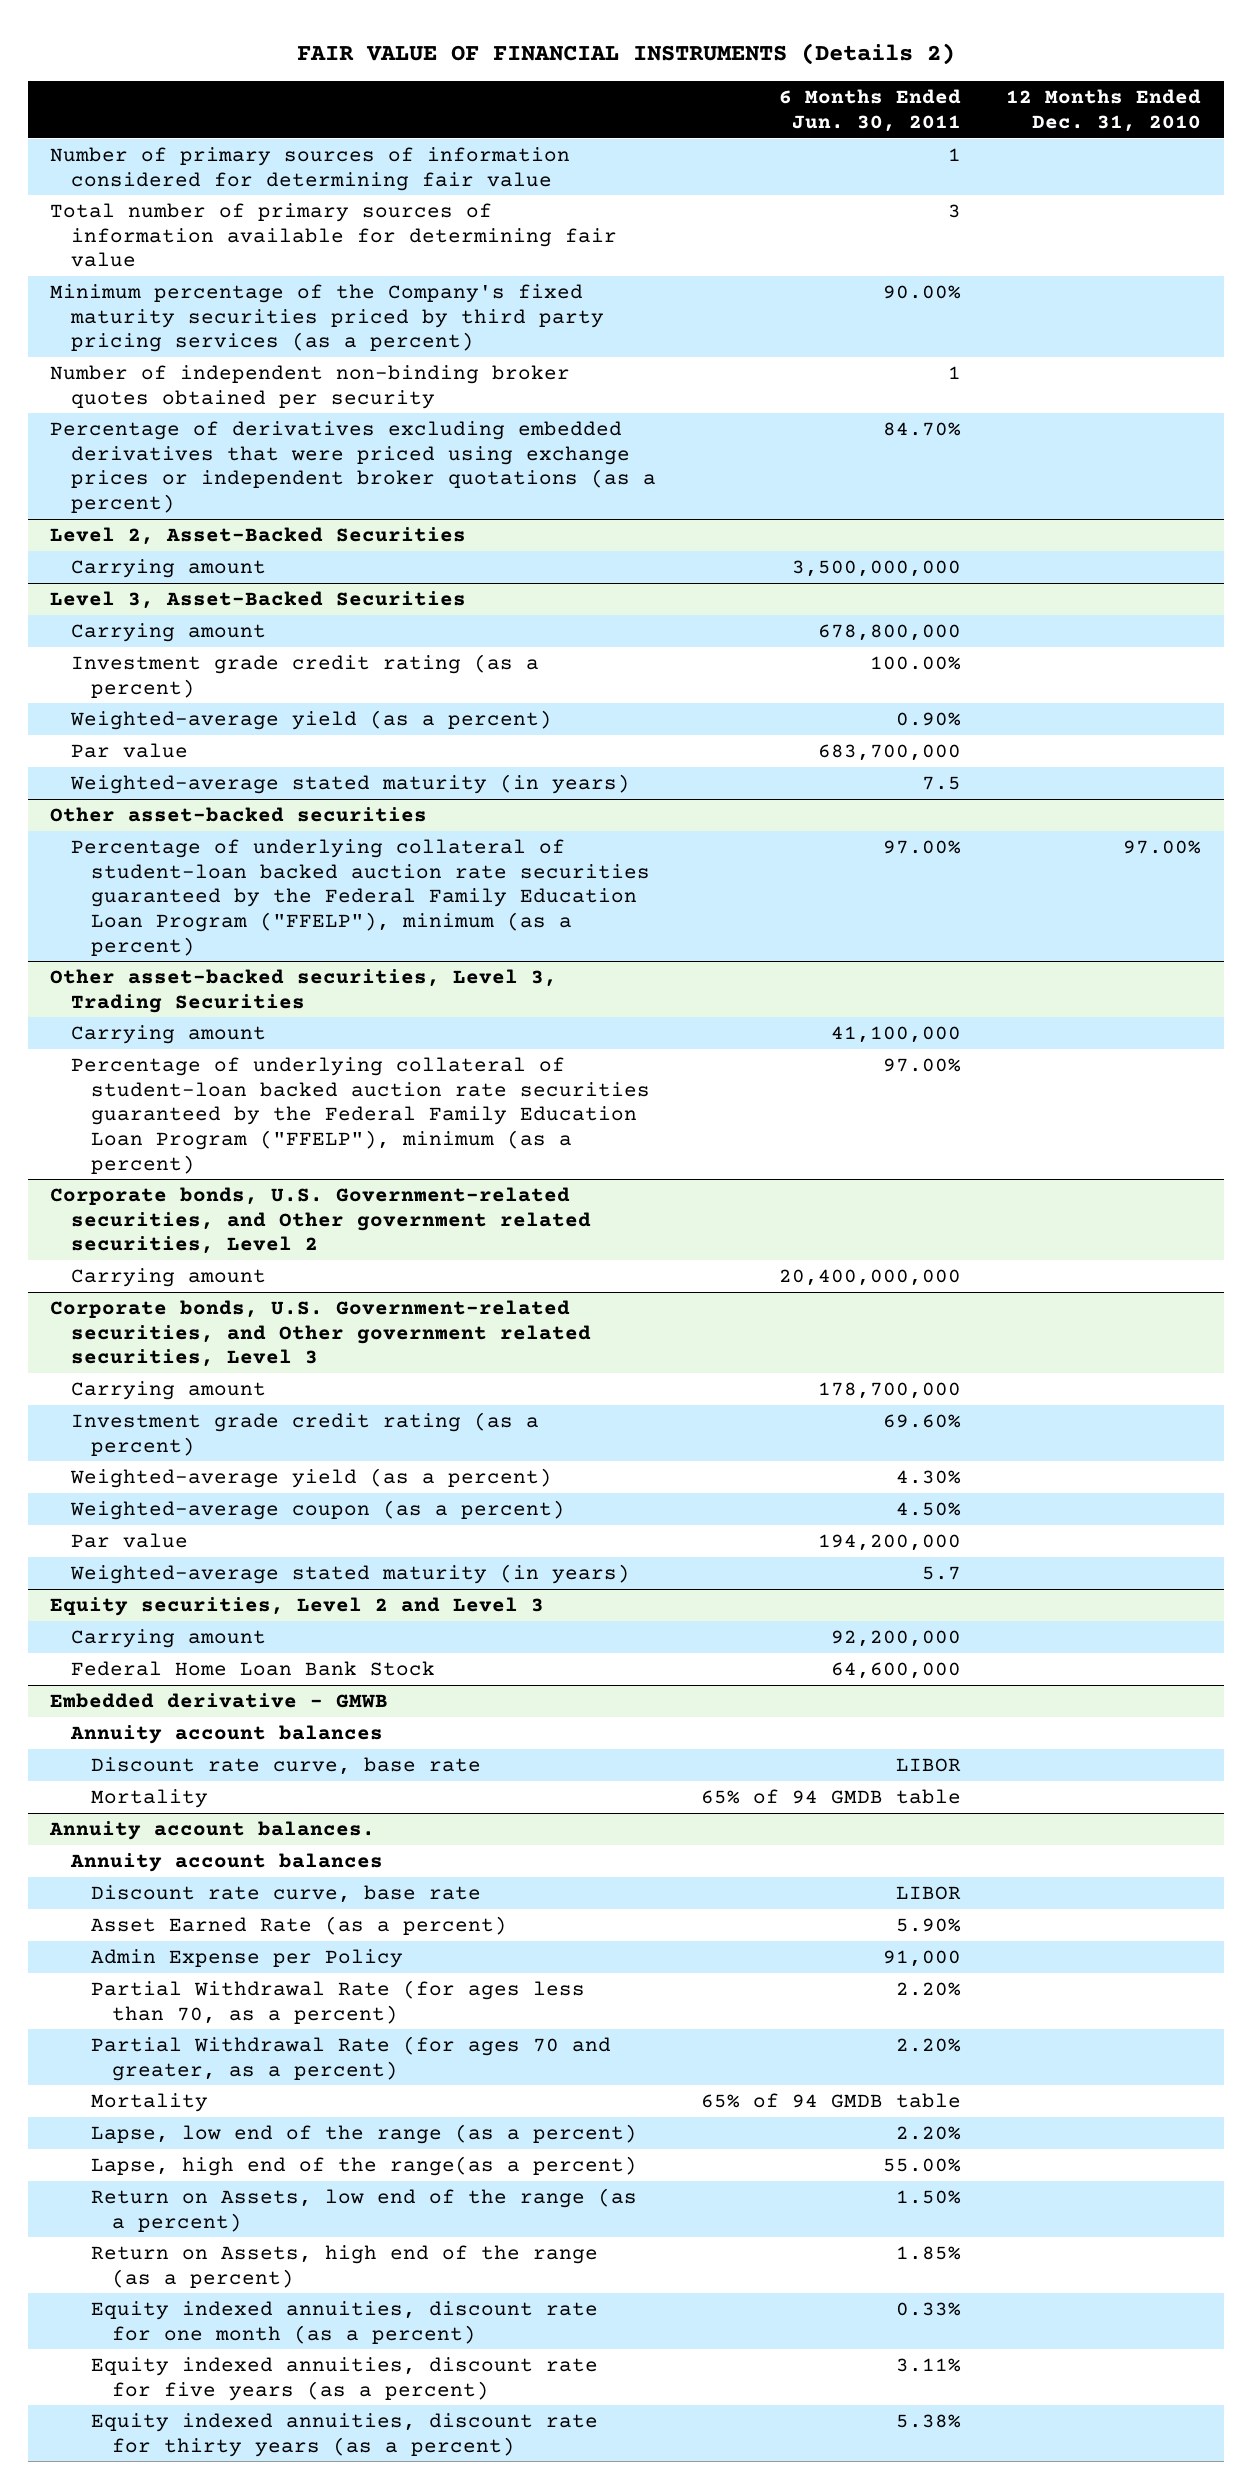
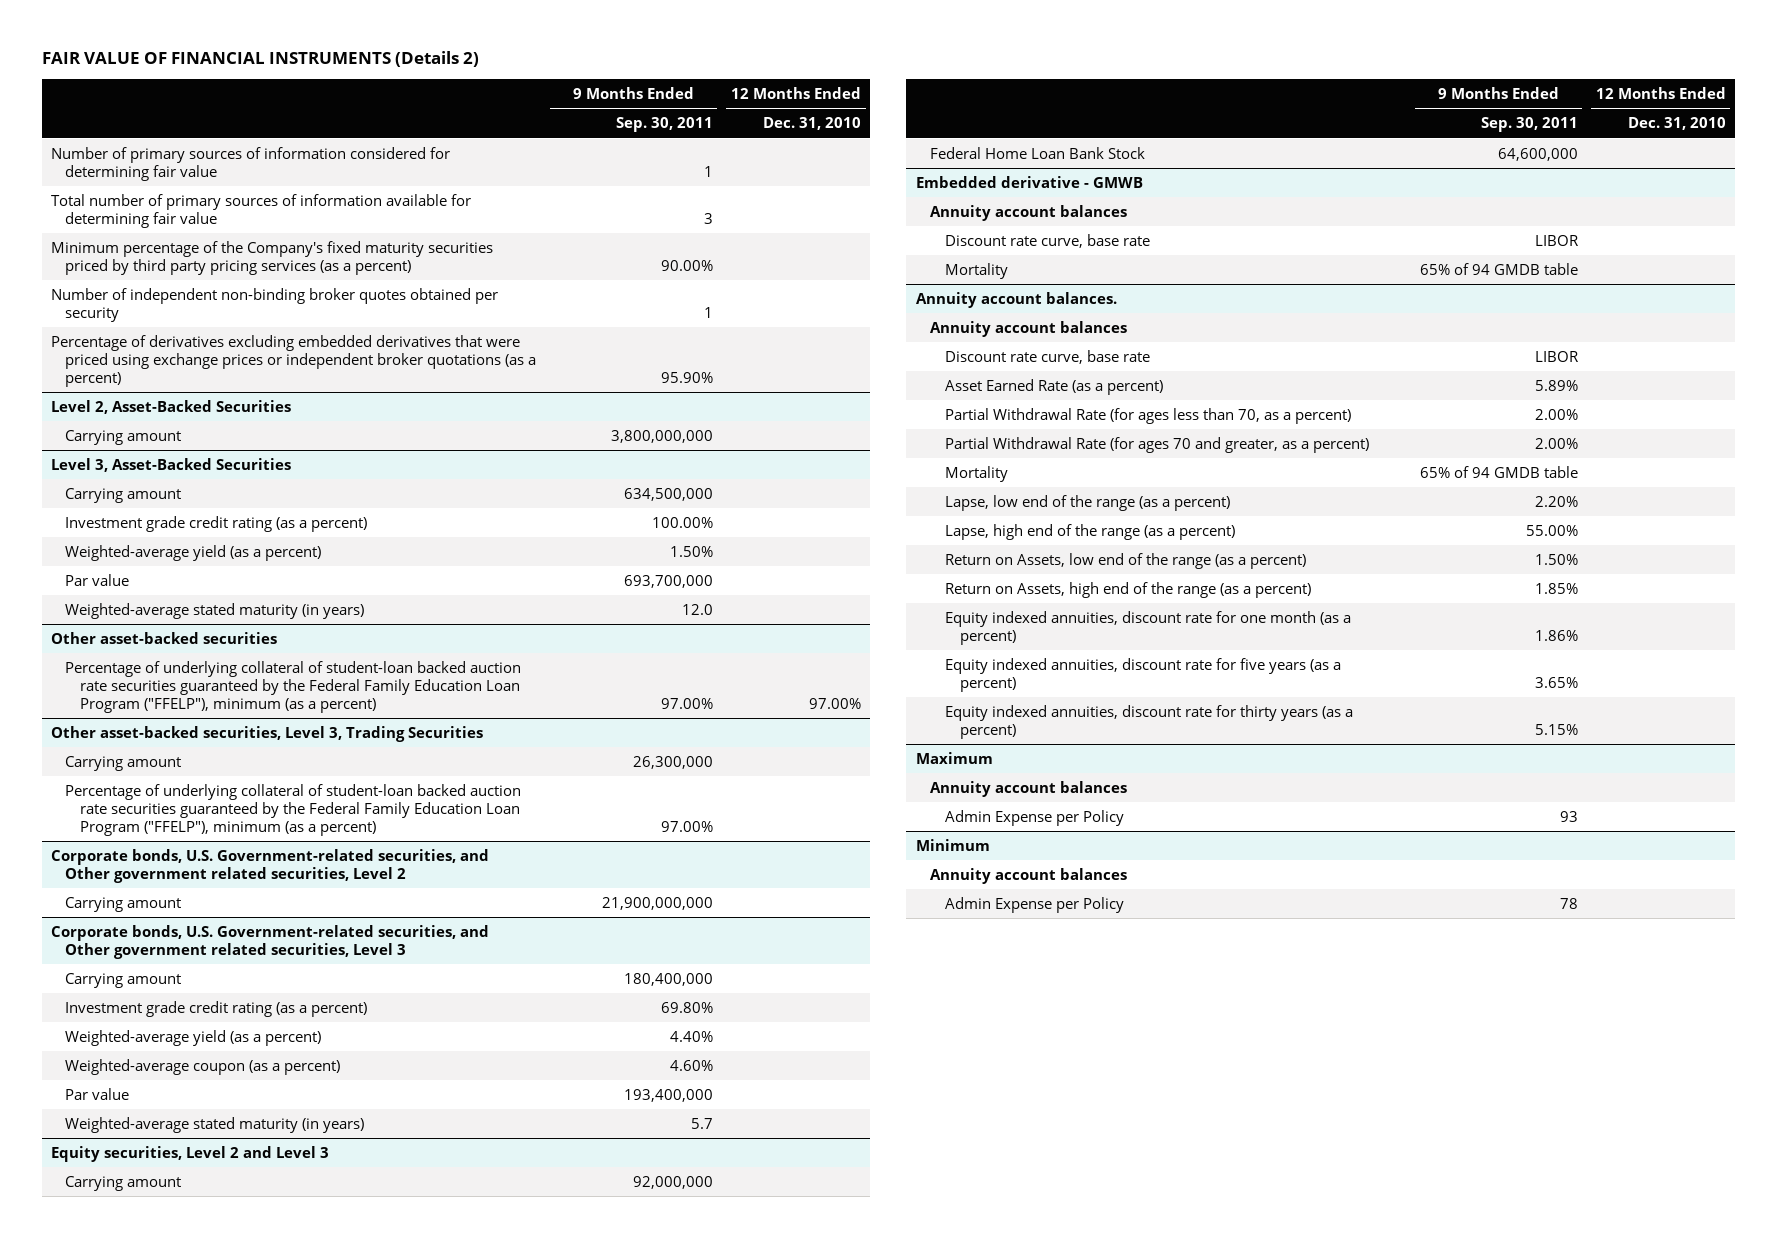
- | 6 Months Ended Jun. 30, 2011 | 12 Months Ended Dec. 31, 2010
+ | 9 Months Ended Sep. 30, 2011 | 12 Months Ended Dec. 31, 2010
@ Annuity account balances.
- Admin Expense per Policy | 91,000 |
- Lapse, high end of the range(as a percent) | 55.00% |
+ Lapse, high end of the range (as a percent) | 55.00% |
+ Maximum
+ Annuity account balances
+ Admin Expense per Policy | 93 |
+ Minimum
+ Annuity account balances
+ Admin Expense per Policy | 78 |

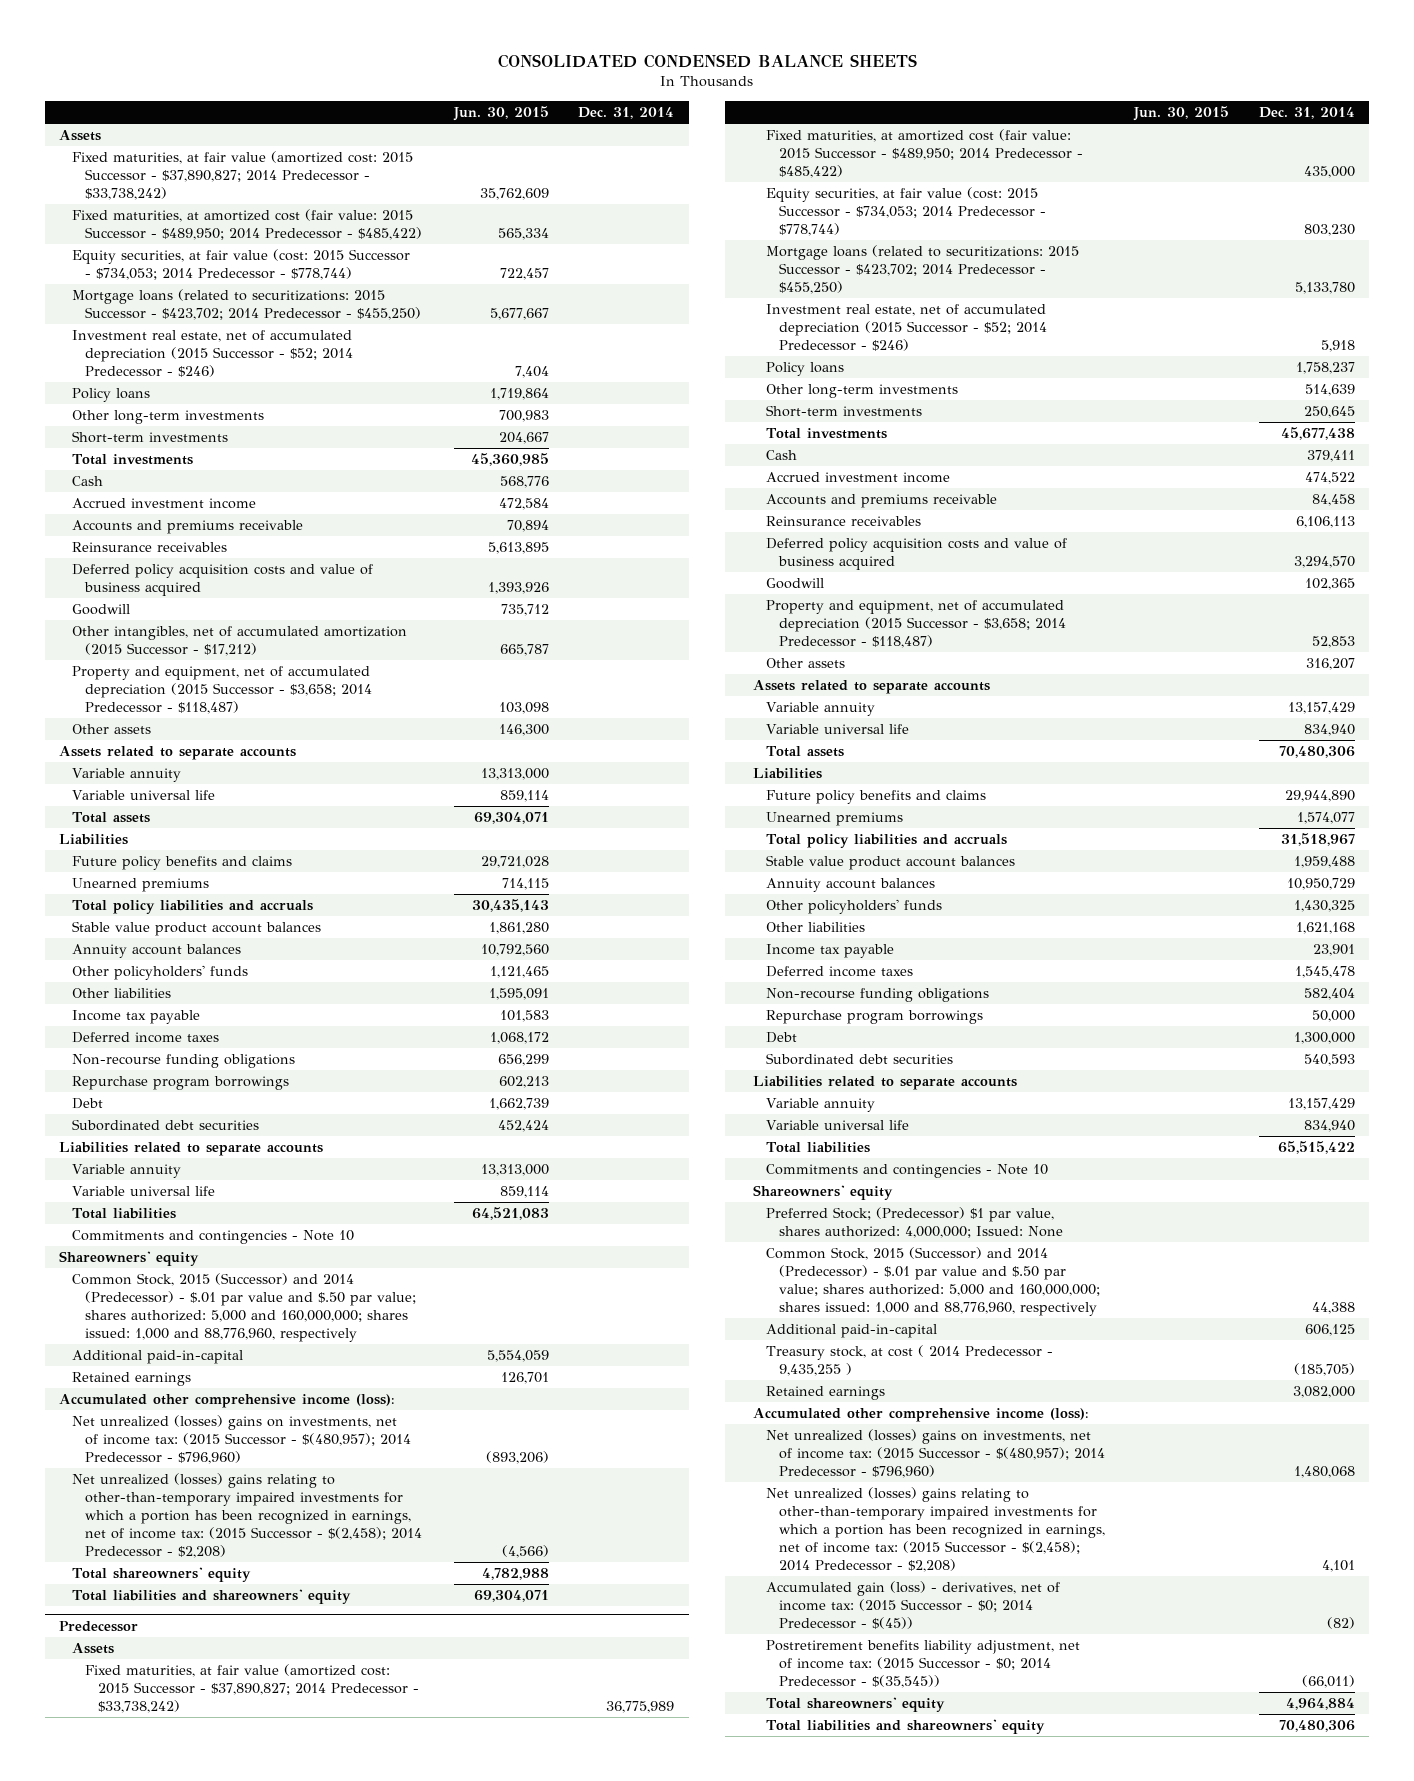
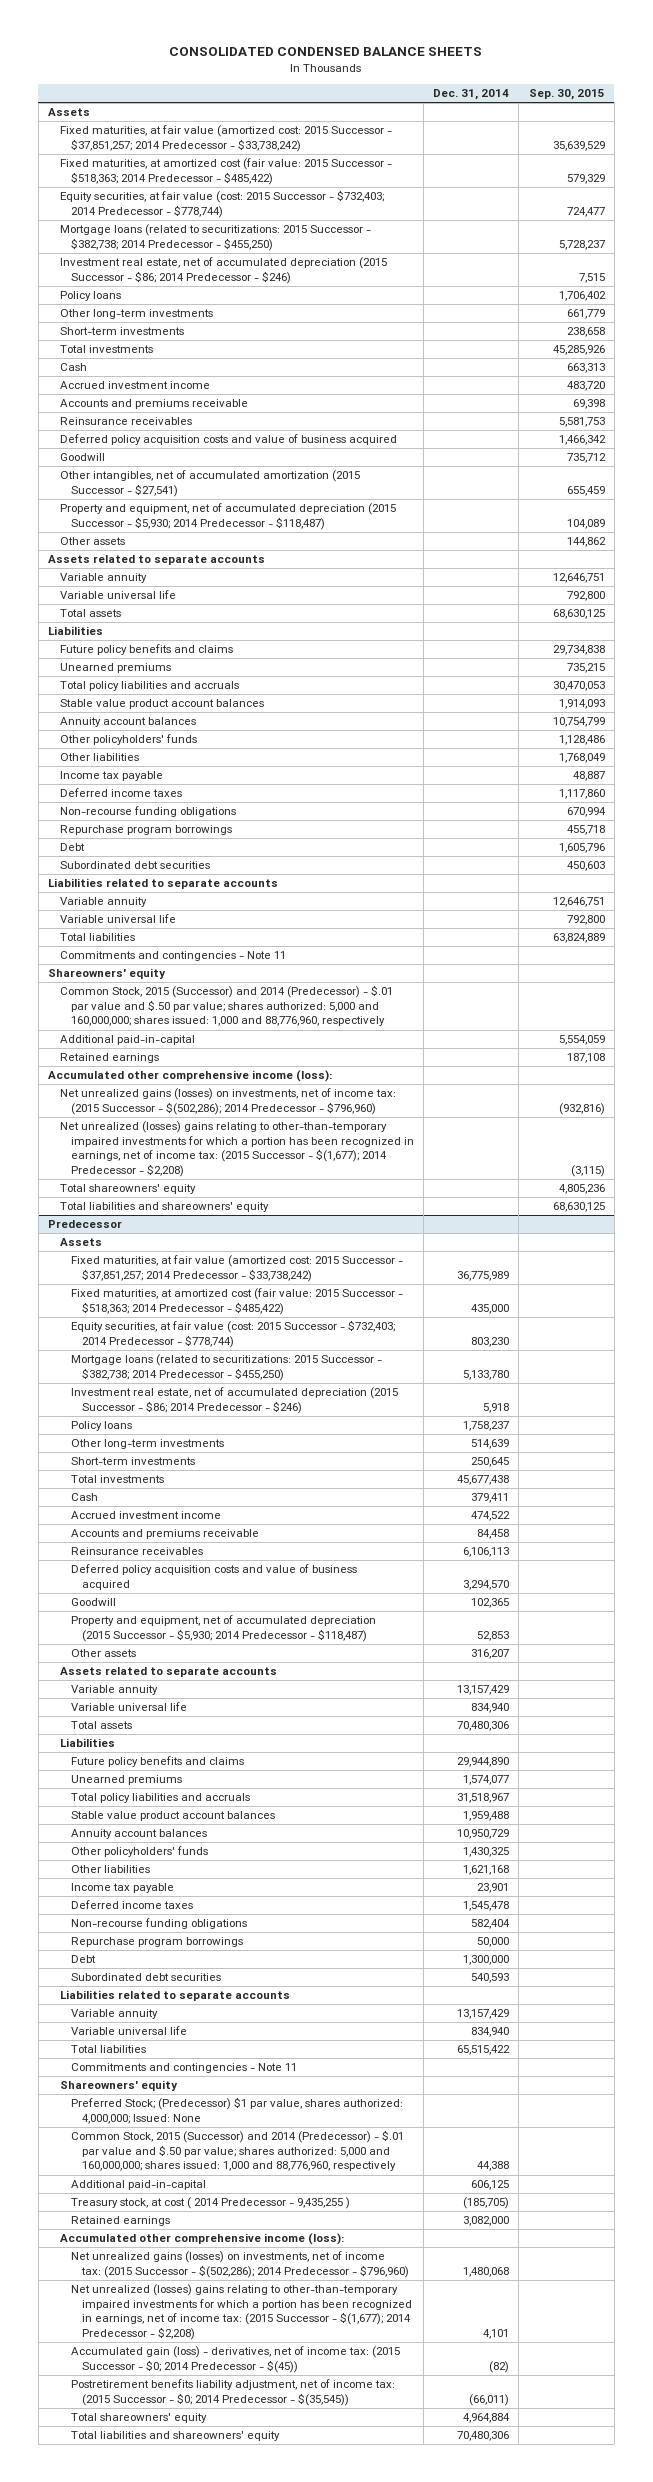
- | Jun. 30, 2015 | Dec. 31, 2014
+ | Dec. 31, 2014 | Sep. 30, 2015
- Fixed maturities, at fair value (amortized cost: 2015 Successor - $37,890,827; 2014 Predecessor - $33,738,242) | 35,762,609 |
- Fixed maturities, at amortized cost (fair value: 2015 Successor - $489,950; 2014 Predecessor - $485,422) | 565,334 |
- Equity securities, at fair value (cost: 2015 Successor - $734,053; 2014 Predecessor - $778,744) | 722,457 |
- Mortgage loans (related to securitizations: 2015 Successor - $423,702; 2014 Predecessor - $455,250) | 5,677,667 |
- Investment real estate, net of accumulated depreciation (2015 Successor - $52; 2014 Predecessor - $246) | 7,404 |
+ Fixed maturities, at fair value (amortized cost: 2015 Successor - $37,851,257; 2014 Predecessor - $33,738,242) | | 35,639,529
+ Fixed maturities, at amortized cost (fair value: 2015 Successor - $518,363; 2014 Predecessor - $485,422) | | 579,329
+ Equity securities, at fair value (cost: 2015 Successor - $732,403; 2014 Predecessor - $778,744) | | 724,477
+ Mortgage loans (related to securitizations: 2015 Successor - $382,738; 2014 Predecessor - $455,250) | | 5,728,237
+ Investment real estate, net of accumulated depreciation (2015 Successor - $86; 2014 Predecessor - $246) | | 7,515
- Other intangibles, net of accumulated amortization (2015 Successor - $17,212) | 665,787 |
- Property and equipment, net of accumulated depreciation (2015 Successor - $3,658; 2014 Predecessor - $118,487) | 103,098 |
+ Other intangibles, net of accumulated amortization (2015 Successor - $27,541) | | 655,459
+ Property and equipment, net of accumulated depreciation (2015 Successor - $5,930; 2014 Predecessor - $118,487) | | 104,089
- Commitments and contingencies - Note 10
+ Commitments and contingencies - Note 11
- Net unrealized (losses) gains on investments, net of income tax: (2015 Successor - $(480,957); 2014 Predecessor - $796,960) | (893,206) |
- Net unrealized (losses) gains relating to other-than-temporary impaired investments for which a portion has been recognized in earnings, net of income tax: (2015 Successor - $(2,458); 2014 Predecessor - $2,208) | (4,566) |
+ Net unrealized gains (losses) on investments, net of income tax: (2015 Successor - $(502,286); 2014 Predecessor - $796,960) | | (932,816)
+ Net unrealized (losses) gains relating to other-than-temporary impaired investments for which a portion has been recognized in earnings, net of income tax: (2015 Successor - $(1,677); 2014 Predecessor - $2,208) | | (3,115)
@ Predecessor
- Fixed maturities, at fair value (amortized cost: 2015 Successor - $37,890,827; 2014 Predecessor - $33,738,242) | | 36,775,989
- Fixed maturities, at amortized cost (fair value: 2015 Successor - $489,950; 2014 Predecessor - $485,422) | | 435,000
- Equity securities, at fair value (cost: 2015 Successor - $734,053; 2014 Predecessor - $778,744) | | 803,230
- Mortgage loans (related to securitizations: 2015 Successor - $423,702; 2014 Predecessor - $455,250) | | 5,133,780
- Investment real estate, net of accumulated depreciation (2015 Successor - $52; 2014 Predecessor - $246) | | 5,918
+ Fixed maturities, at fair value (amortized cost: 2015 Successor - $37,851,257; 2014 Predecessor - $33,738,242) | 36,775,989 |
+ Fixed maturities, at amortized cost (fair value: 2015 Successor - $518,363; 2014 Predecessor - $485,422) | 435,000 |
+ Equity securities, at fair value (cost: 2015 Successor - $732,403; 2014 Predecessor - $778,744) | 803,230 |
+ Mortgage loans (related to securitizations: 2015 Successor - $382,738; 2014 Predecessor - $455,250) | 5,133,780 |
+ Investment real estate, net of accumulated depreciation (2015 Successor - $86; 2014 Predecessor - $246) | 5,918 |
- Property and equipment, net of accumulated depreciation (2015 Successor - $3,658; 2014 Predecessor - $118,487) | | 52,853
+ Property and equipment, net of accumulated depreciation (2015 Successor - $5,930; 2014 Predecessor - $118,487) | 52,853 |
- Commitments and contingencies - Note 10
+ Commitments and contingencies - Note 11
- Net unrealized (losses) gains on investments, net of income tax: (2015 Successor - $(480,957); 2014 Predecessor - $796,960) | | 1,480,068
- Net unrealized (losses) gains relating to other-than-temporary impaired investments for which a portion has been recognized in earnings, net of income tax: (2015 Successor - $(2,458); 2014 Predecessor - $2,208) | | 4,101
+ Net unrealized gains (losses) on investments, net of income tax: (2015 Successor - $(502,286); 2014 Predecessor - $796,960) | 1,480,068 |
+ Net unrealized (losses) gains relating to other-than-temporary impaired investments for which a portion has been recognized in earnings, net of income tax: (2015 Successor - $(1,677); 2014 Predecessor - $2,208) | 4,101 |

